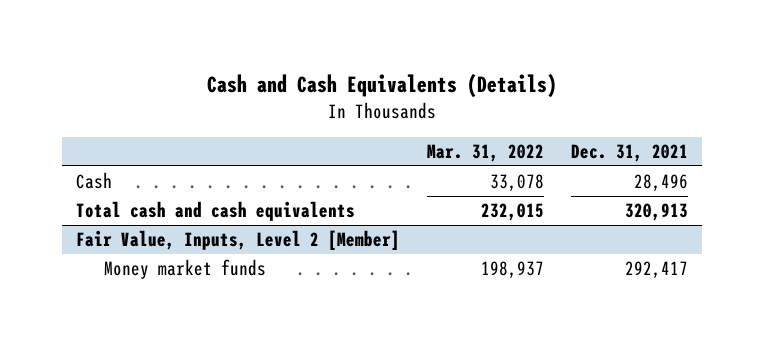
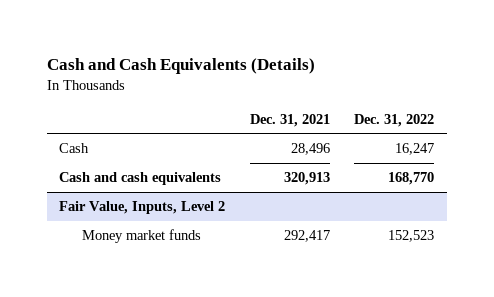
- | Mar. 31, 2022 | Dec. 31, 2021
+ | Dec. 31, 2021 | Dec. 31, 2022
- Total cash and cash equivalents | 232,015 | 320,913
- Fair Value, Inputs, Level 2 [Member]
+ Cash and cash equivalents | 320,913 | 168,770
+ Fair Value, Inputs, Level 2

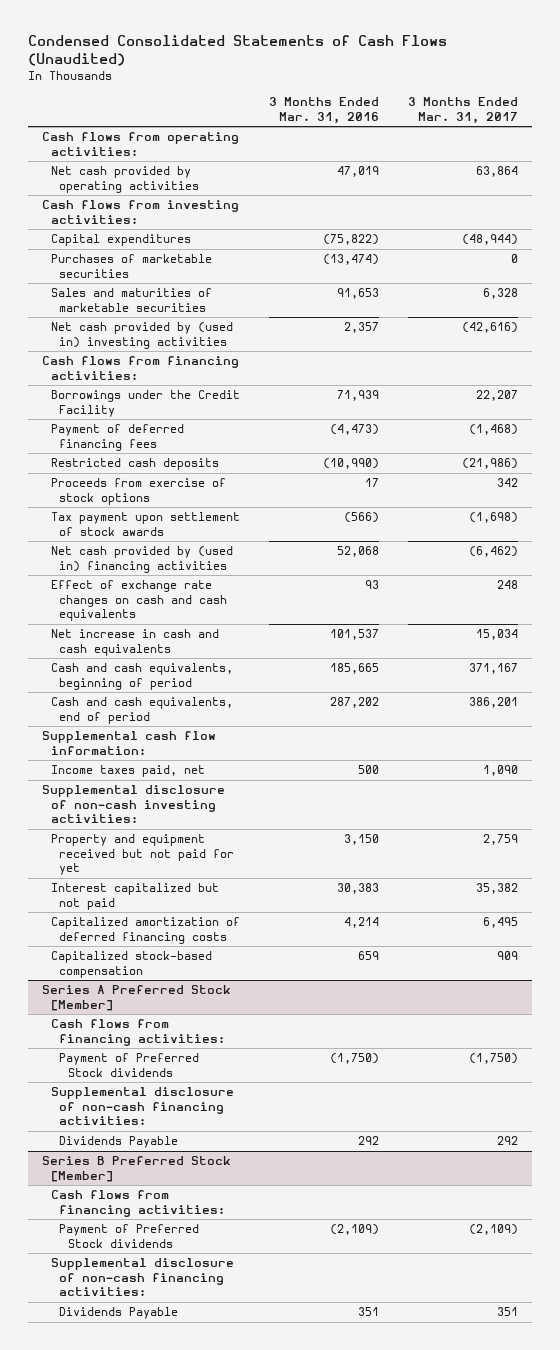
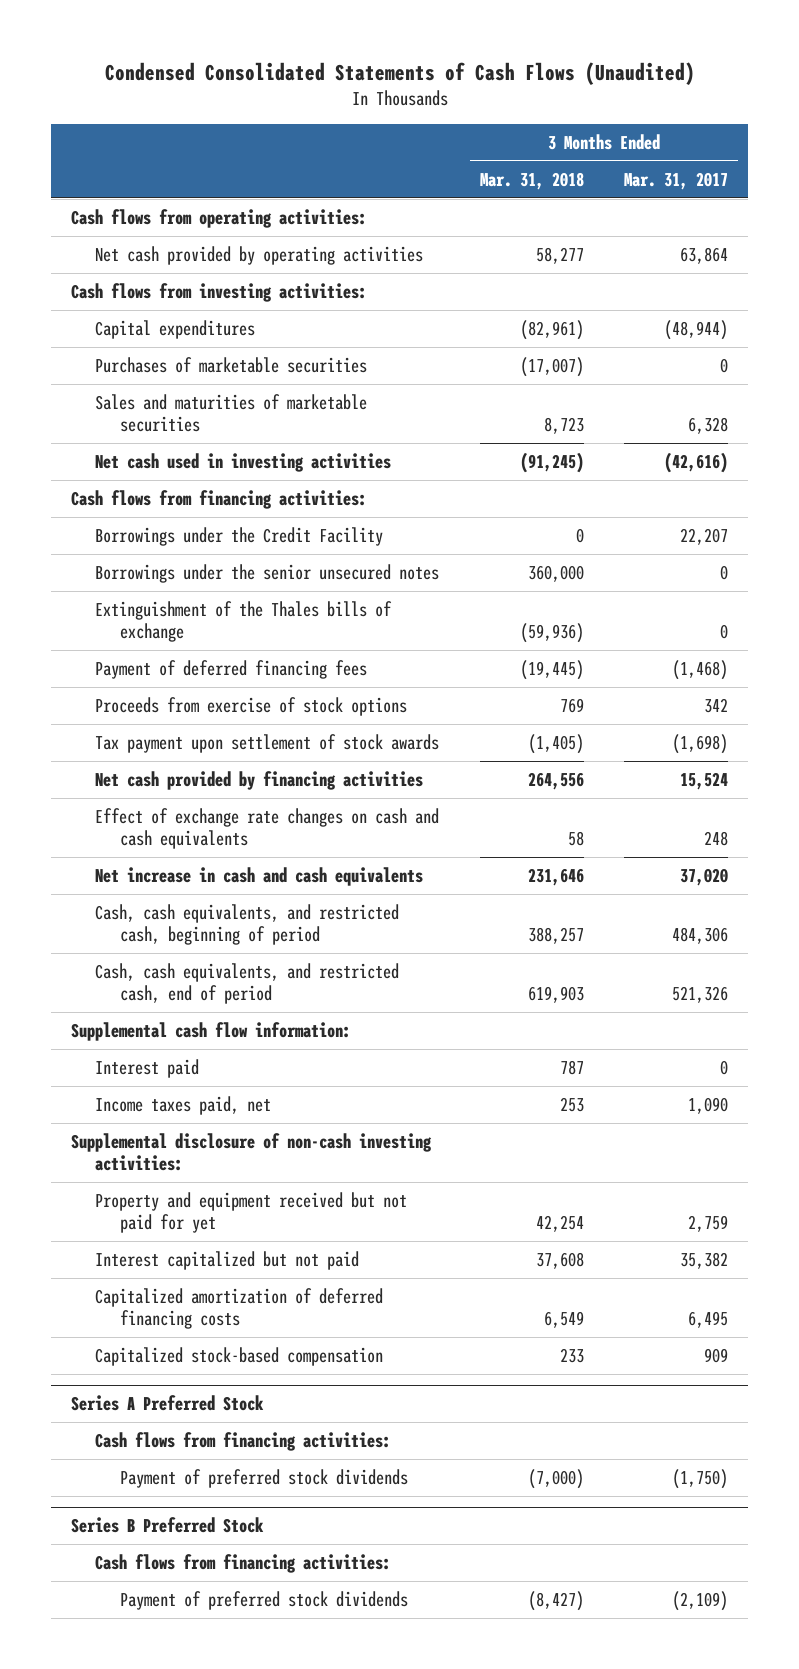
- | 3 Months Ended Mar. 31, 2016 | 3 Months Ended Mar. 31, 2017
+ | 3 Months Ended Mar. 31, 2018 | 3 Months Ended Mar. 31, 2017
- Net cash provided by (used in) investing activities | 2,357 | (42,616)
+ Net cash used in investing activities | (91,245) | (42,616)
+ Borrowings under the senior unsecured notes | 360,000 | 0
+ Extinguishment of the Thales bills of exchange | (59,936) | 0
- Restricted cash deposits | (10,990) | (21,986)
- Net cash provided by (used in) financing activities | 52,068 | (6,462)
+ Net cash provided by financing activities | 264,556 | 15,524
- Net increase in cash and cash equivalents | 101,537 | 15,034
- Cash and cash equivalents, beginning of period | 185,665 | 371,167
- Cash and cash equivalents, end of period | 287,202 | 386,201
+ Net increase in cash and cash equivalents | 231,646 | 37,020
+ Cash, cash equivalents, and restricted cash, beginning of period | 388,257 | 484,306
+ Cash, cash equivalents, and restricted cash, end of period | 619,903 | 521,326
+ Interest paid | 787 | 0
- Series A Preferred Stock [Member]
+ Series A Preferred Stock
- Payment of Preferred Stock dividends | (1,750) | (1,750)
- Supplemental disclosure of non-cash financing activities:
- Dividends Payable | 292 | 292
- Series B Preferred Stock [Member]
+ Payment of preferred stock dividends | (7,000) | (1,750)
+ Series B Preferred Stock
- Payment of Preferred Stock dividends | (2,109) | (2,109)
- Supplemental disclosure of non-cash financing activities:
- Dividends Payable | 351 | 351
+ Payment of preferred stock dividends | (8,427) | (2,109)

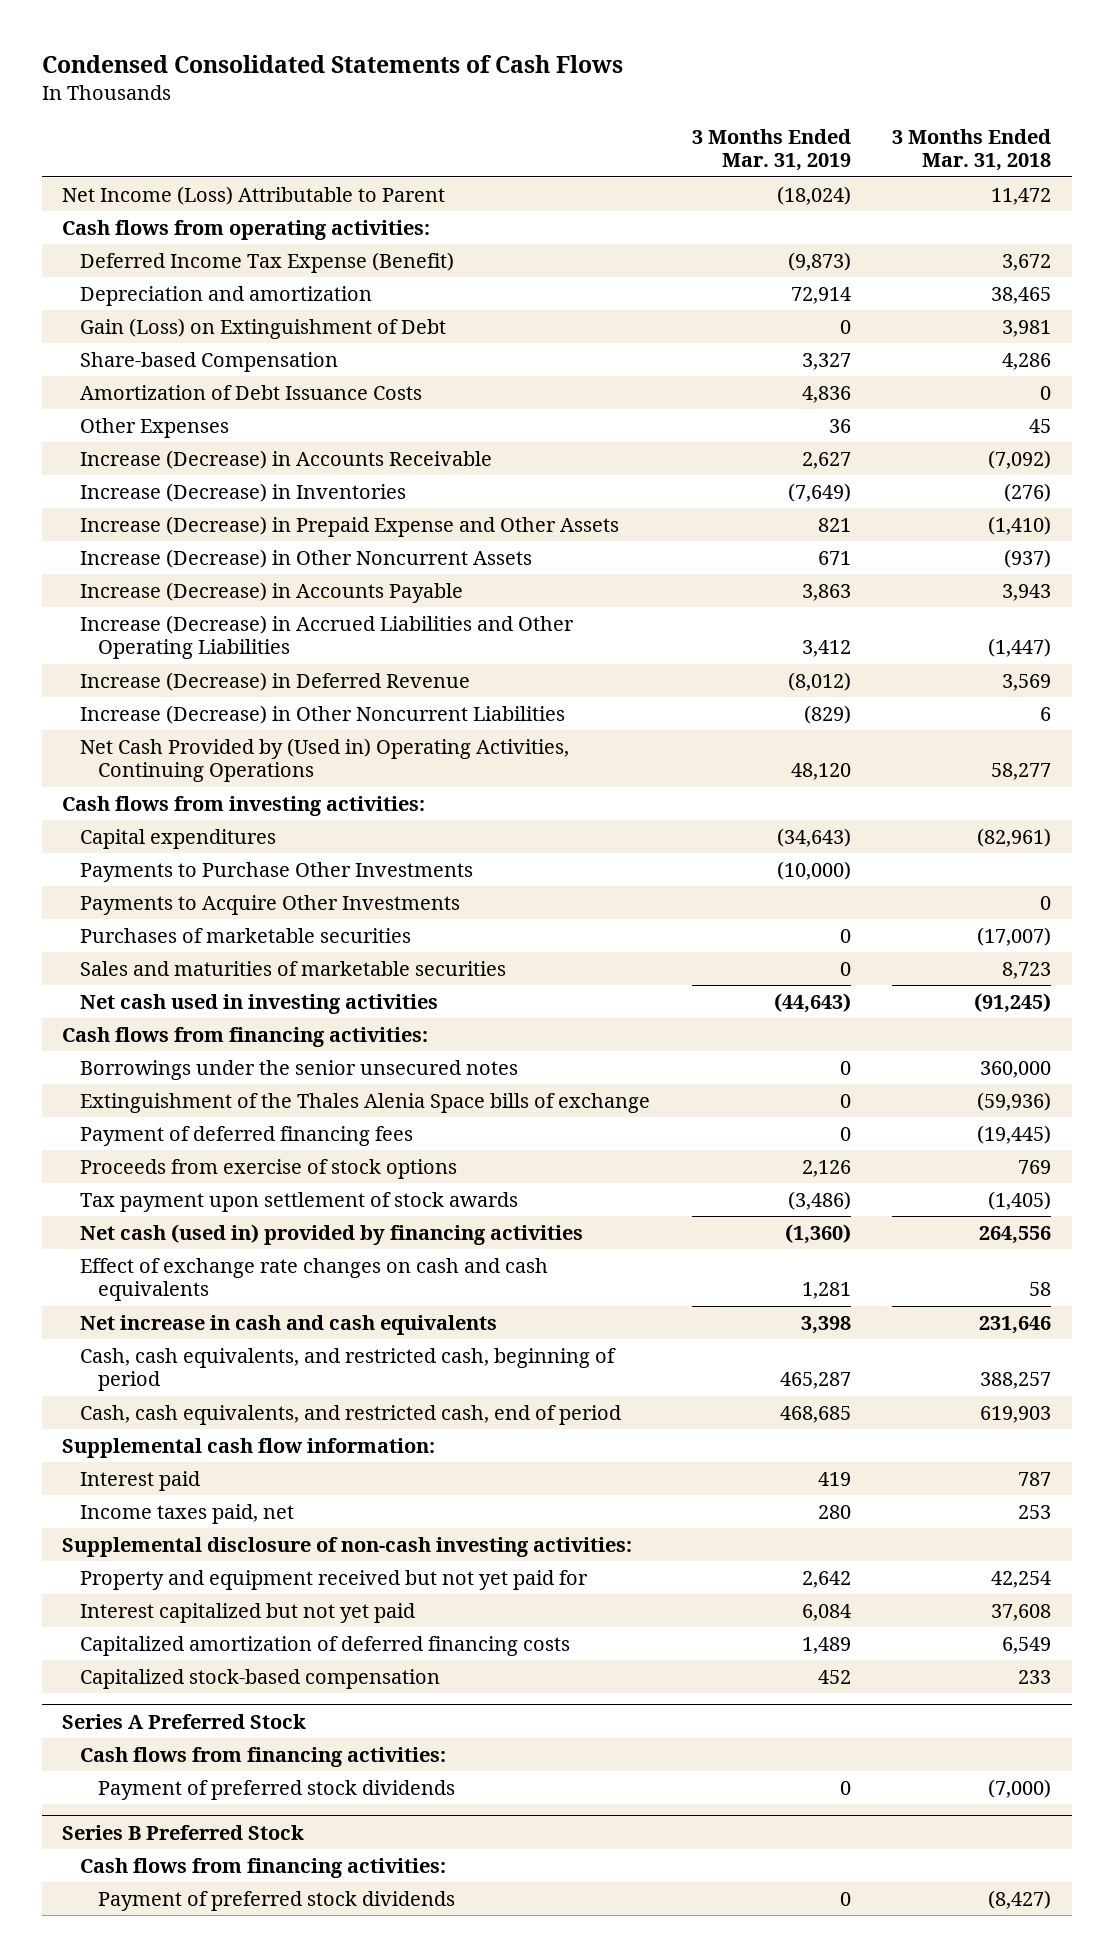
- Condensed Consolidated Statements of Cash Flows (Unaudited)
+ Condensed Consolidated Statements of Cash Flows
- | 3 Months Ended Mar. 31, 2018 | 3 Months Ended Mar. 31, 2017
+ | 3 Months Ended Mar. 31, 2019 | 3 Months Ended Mar. 31, 2018
+ Net Income (Loss) Attributable to Parent | (18,024) | 11,472
- Net cash provided by operating activities | 58,277 | 63,864
+ Deferred Income Tax Expense (Benefit) | (9,873) | 3,672
+ Depreciation and amortization | 72,914 | 38,465
+ Gain (Loss) on Extinguishment of Debt | 0 | 3,981
+ Share-based Compensation | 3,327 | 4,286
+ Amortization of Debt Issuance Costs | 4,836 | 0
+ Other Expenses | 36 | 45
+ Increase (Decrease) in Accounts Receivable | 2,627 | (7,092)
+ Increase (Decrease) in Inventories | (7,649) | (276)
+ Increase (Decrease) in Prepaid Expense and Other Assets | 821 | (1,410)
+ Increase (Decrease) in Other Noncurrent Assets | 671 | (937)
+ Increase (Decrease) in Accounts Payable | 3,863 | 3,943
+ Increase (Decrease) in Accrued Liabilities and Other Operating Liabilities | 3,412 | (1,447)
+ Increase (Decrease) in Deferred Revenue | (8,012) | 3,569
+ Increase (Decrease) in Other Noncurrent Liabilities | (829) | 6
+ Net Cash Provided by (Used in) Operating Activities, Continuing Operations | 48,120 | 58,277
+ Payments to Purchase Other Investments | (10,000) |
+ Payments to Acquire Other Investments | | 0
- Borrowings under the Credit Facility | 0 | 22,207
- Extinguishment of the Thales bills of exchange | (59,936) | 0
+ Extinguishment of the Thales Alenia Space bills of exchange | 0 | (59,936)
- Net cash provided by financing activities | 264,556 | 15,524
+ Net cash (used in) provided by financing activities | (1,360) | 264,556
- Property and equipment received but not paid for yet | 42,254 | 2,759
- Interest capitalized but not paid | 37,608 | 35,382
+ Property and equipment received but not yet paid for | 2,642 | 42,254
+ Interest capitalized but not yet paid | 6,084 | 37,608

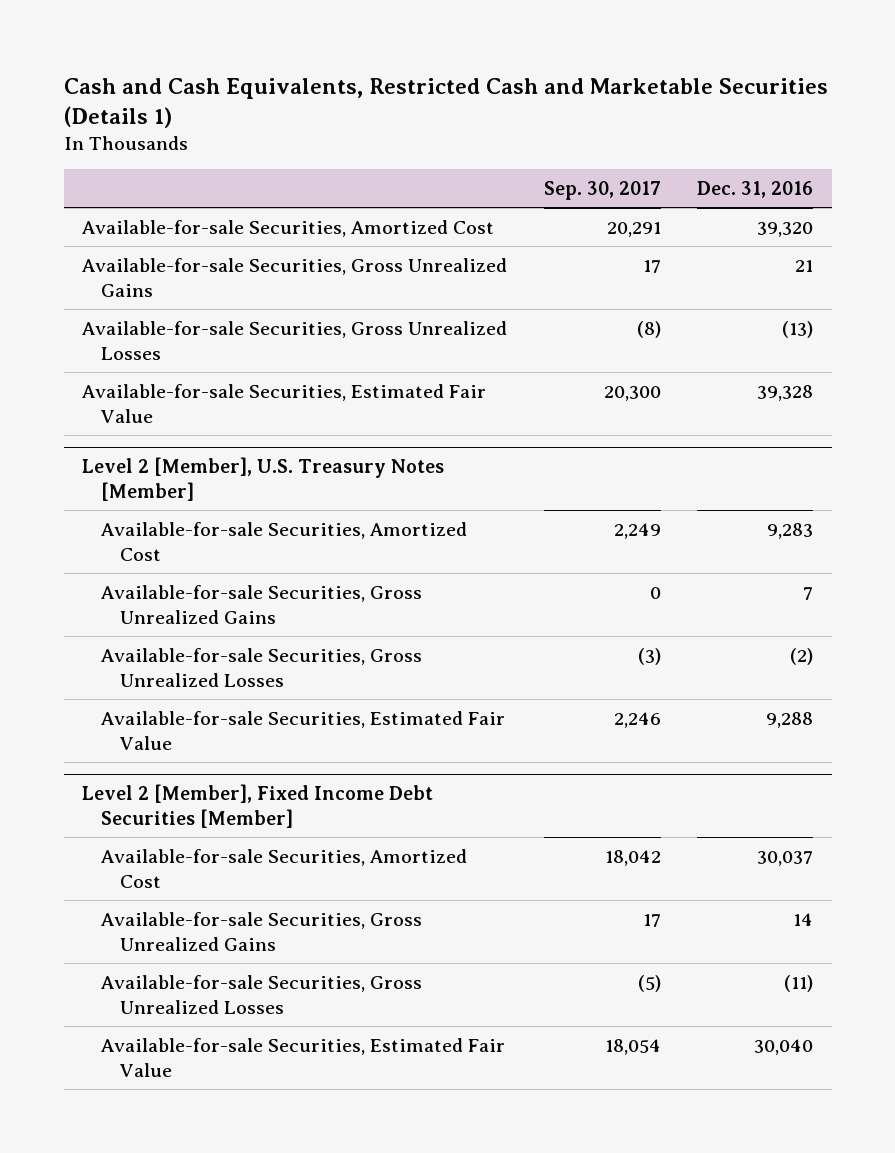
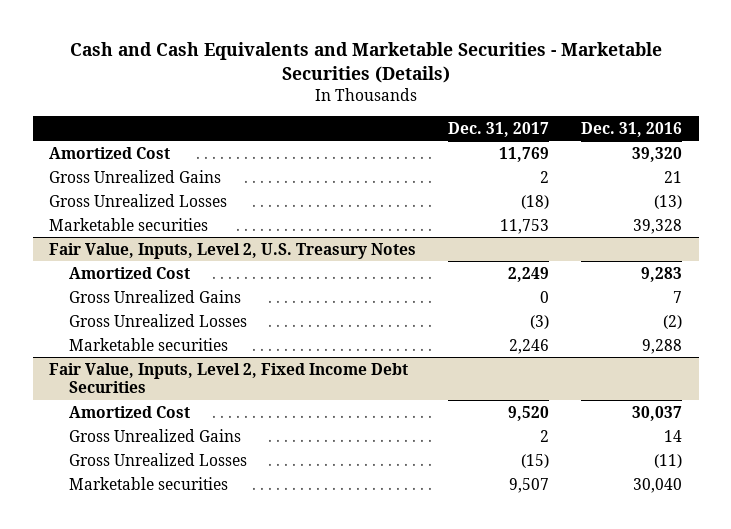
- Cash and Cash Equivalents, Restricted Cash and Marketable Securities (Details 1)
+ Cash and Cash Equivalents and Marketable Securities - Marketable Securities (Details)
- | Sep. 30, 2017 | Dec. 31, 2016
+ | Dec. 31, 2017 | Dec. 31, 2016
- Available-for-sale Securities, Amortized Cost | 20,291 | 39,320
- Available-for-sale Securities, Gross Unrealized Gains | 17 | 21
- Available-for-sale Securities, Gross Unrealized Losses | (8) | (13)
- Available-for-sale Securities, Estimated Fair Value | 20,300 | 39,328
- Level 2 [Member], U.S. Treasury Notes [Member]
- Available-for-sale Securities, Amortized Cost | 2,249 | 9,283
- Available-for-sale Securities, Gross Unrealized Gains | 0 | 7
- Available-for-sale Securities, Gross Unrealized Losses | (3) | (2)
- Available-for-sale Securities, Estimated Fair Value | 2,246 | 9,288
- Level 2 [Member], Fixed Income Debt Securities [Member]
- Available-for-sale Securities, Amortized Cost | 18,042 | 30,037
- Available-for-sale Securities, Gross Unrealized Gains | 17 | 14
- Available-for-sale Securities, Gross Unrealized Losses | (5) | (11)
- Available-for-sale Securities, Estimated Fair Value | 18,054 | 30,040
+ Amortized Cost | 11,769 | 39,320
+ Gross Unrealized Gains | 2 | 21
+ Gross Unrealized Losses | (18) | (13)
+ Marketable securities | 11,753 | 39,328
+ Fair Value, Inputs, Level 2, U.S. Treasury Notes
+ Amortized Cost | 2,249 | 9,283
+ Gross Unrealized Gains | 0 | 7
+ Gross Unrealized Losses | (3) | (2)
+ Marketable securities | 2,246 | 9,288
+ Fair Value, Inputs, Level 2, Fixed Income Debt Securities
+ Amortized Cost | 9,520 | 30,037
+ Gross Unrealized Gains | 2 | 14
+ Gross Unrealized Losses | (15) | (11)
+ Marketable securities | 9,507 | 30,040

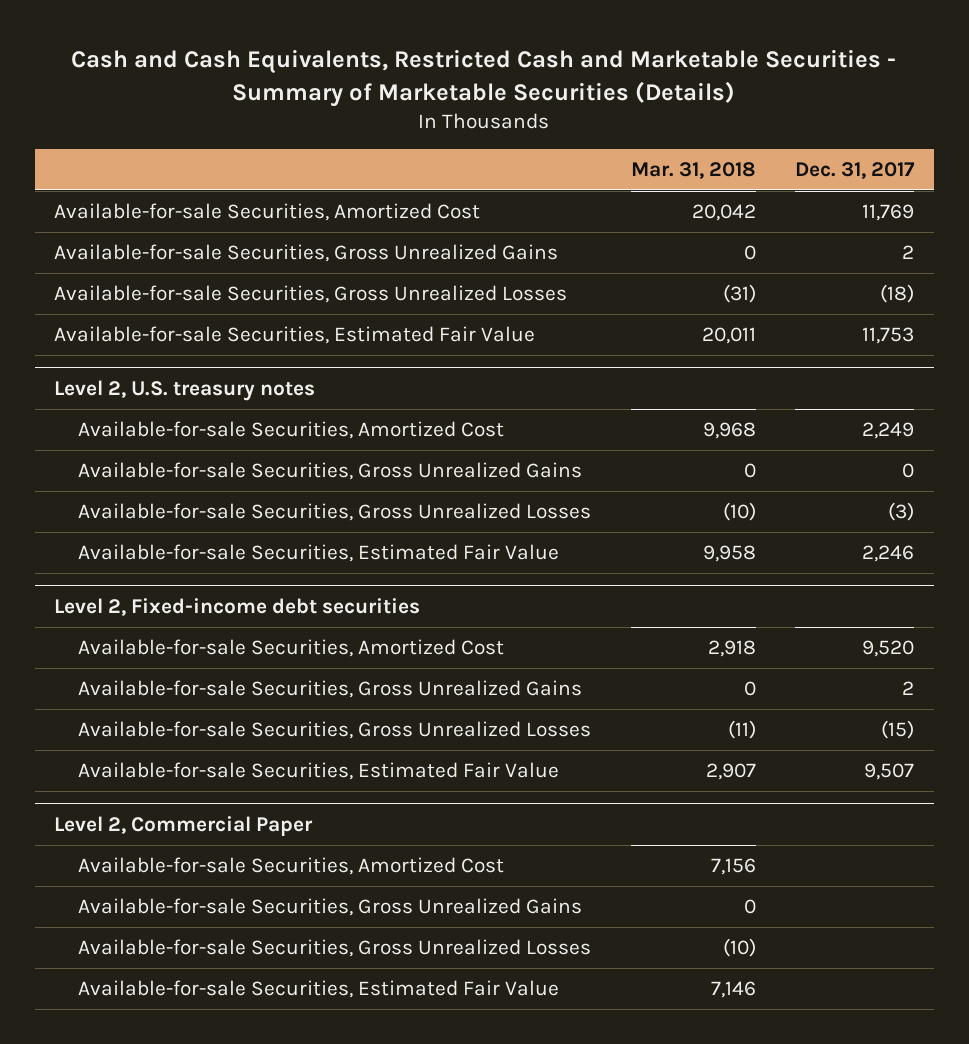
- Cash and Cash Equivalents and Marketable Securities - Marketable Securities (Details)
+ Cash and Cash Equivalents, Restricted Cash and Marketable Securities - Summary of Marketable Securities (Details)
- | Dec. 31, 2017 | Dec. 31, 2016
+ | Mar. 31, 2018 | Dec. 31, 2017
- Amortized Cost | 11,769 | 39,320
- Gross Unrealized Gains | 2 | 21
- Gross Unrealized Losses | (18) | (13)
- Marketable securities | 11,753 | 39,328
- Fair Value, Inputs, Level 2, U.S. Treasury Notes
- Amortized Cost | 2,249 | 9,283
- Gross Unrealized Gains | 0 | 7
- Gross Unrealized Losses | (3) | (2)
- Marketable securities | 2,246 | 9,288
- Fair Value, Inputs, Level 2, Fixed Income Debt Securities
- Amortized Cost | 9,520 | 30,037
- Gross Unrealized Gains | 2 | 14
- Gross Unrealized Losses | (15) | (11)
- Marketable securities | 9,507 | 30,040
+ Available-for-sale Securities, Amortized Cost | 20,042 | 11,769
+ Available-for-sale Securities, Gross Unrealized Gains | 0 | 2
+ Available-for-sale Securities, Gross Unrealized Losses | (31) | (18)
+ Available-for-sale Securities, Estimated Fair Value | 20,011 | 11,753
+ Level 2, U.S. treasury notes
+ Available-for-sale Securities, Amortized Cost | 9,968 | 2,249
+ Available-for-sale Securities, Gross Unrealized Gains | 0 | 0
+ Available-for-sale Securities, Gross Unrealized Losses | (10) | (3)
+ Available-for-sale Securities, Estimated Fair Value | 9,958 | 2,246
+ Level 2, Fixed-income debt securities
+ Available-for-sale Securities, Amortized Cost | 2,918 | 9,520
+ Available-for-sale Securities, Gross Unrealized Gains | 0 | 2
+ Available-for-sale Securities, Gross Unrealized Losses | (11) | (15)
+ Available-for-sale Securities, Estimated Fair Value | 2,907 | 9,507
+ Level 2, Commercial Paper
+ Available-for-sale Securities, Amortized Cost | 7,156 |
+ Available-for-sale Securities, Gross Unrealized Gains | 0 |
+ Available-for-sale Securities, Gross Unrealized Losses | (10) |
+ Available-for-sale Securities, Estimated Fair Value | 7,146 |

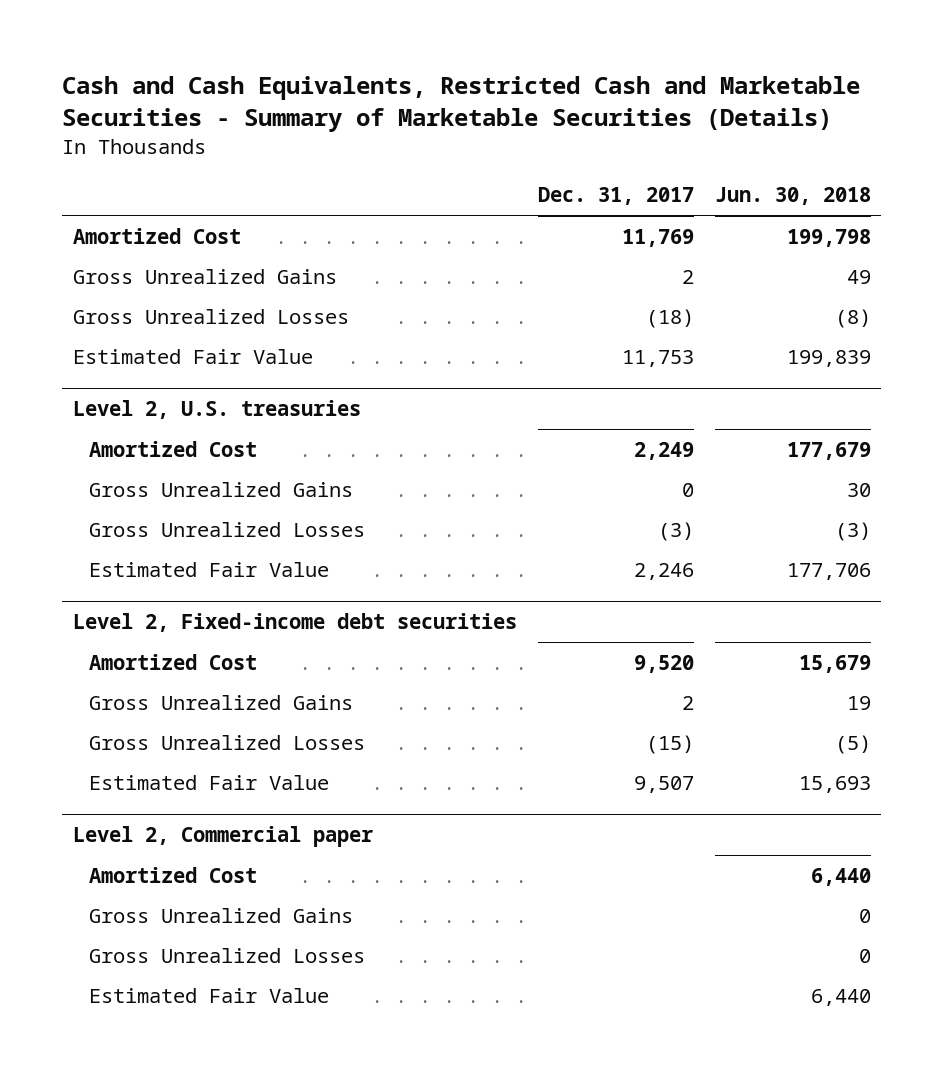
- | Mar. 31, 2018 | Dec. 31, 2017
+ | Dec. 31, 2017 | Jun. 30, 2018
- Available-for-sale Securities, Amortized Cost | 20,042 | 11,769
- Available-for-sale Securities, Gross Unrealized Gains | 0 | 2
- Available-for-sale Securities, Gross Unrealized Losses | (31) | (18)
- Available-for-sale Securities, Estimated Fair Value | 20,011 | 11,753
- Level 2, U.S. treasury notes
- Available-for-sale Securities, Amortized Cost | 9,968 | 2,249
- Available-for-sale Securities, Gross Unrealized Gains | 0 | 0
- Available-for-sale Securities, Gross Unrealized Losses | (10) | (3)
- Available-for-sale Securities, Estimated Fair Value | 9,958 | 2,246
+ Amortized Cost | 11,769 | 199,798
+ Gross Unrealized Gains | 2 | 49
+ Gross Unrealized Losses | (18) | (8)
+ Estimated Fair Value | 11,753 | 199,839
+ Level 2, U.S. treasuries
+ Amortized Cost | 2,249 | 177,679
+ Gross Unrealized Gains | 0 | 30
+ Gross Unrealized Losses | (3) | (3)
+ Estimated Fair Value | 2,246 | 177,706
@ Level 2, Fixed-income debt securities
- Available-for-sale Securities, Amortized Cost | 2,918 | 9,520
- Available-for-sale Securities, Gross Unrealized Gains | 0 | 2
- Available-for-sale Securities, Gross Unrealized Losses | (11) | (15)
- Available-for-sale Securities, Estimated Fair Value | 2,907 | 9,507
- Level 2, Commercial Paper
- Available-for-sale Securities, Amortized Cost | 7,156 |
- Available-for-sale Securities, Gross Unrealized Gains | 0 |
- Available-for-sale Securities, Gross Unrealized Losses | (10) |
- Available-for-sale Securities, Estimated Fair Value | 7,146 |
@ Level 2, Fixed-income debt securities
+ Amortized Cost | 9,520 | 15,679
+ Gross Unrealized Gains | 2 | 19
+ Gross Unrealized Losses | (15) | (5)
+ Estimated Fair Value | 9,507 | 15,693
+ Level 2, Commercial paper
+ Amortized Cost | | 6,440
+ Gross Unrealized Gains | | 0
+ Gross Unrealized Losses | | 0
+ Estimated Fair Value | | 6,440

